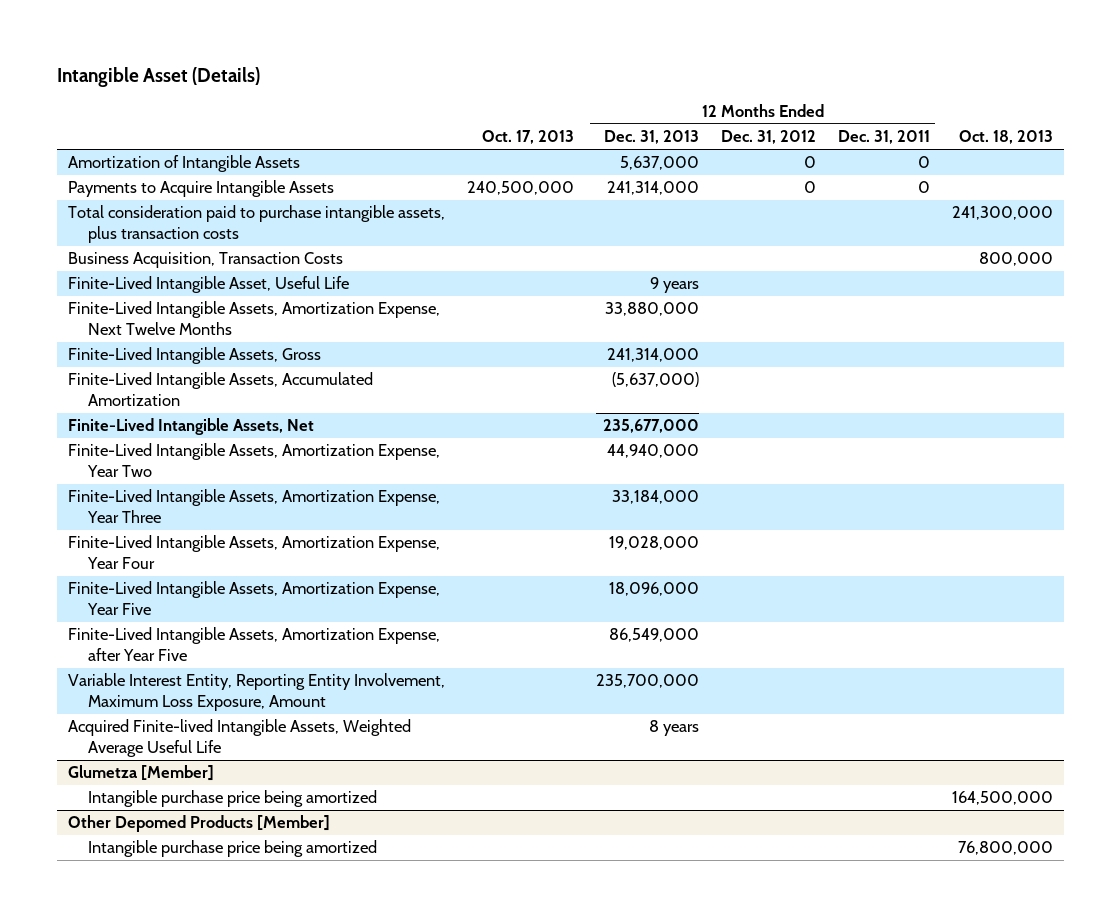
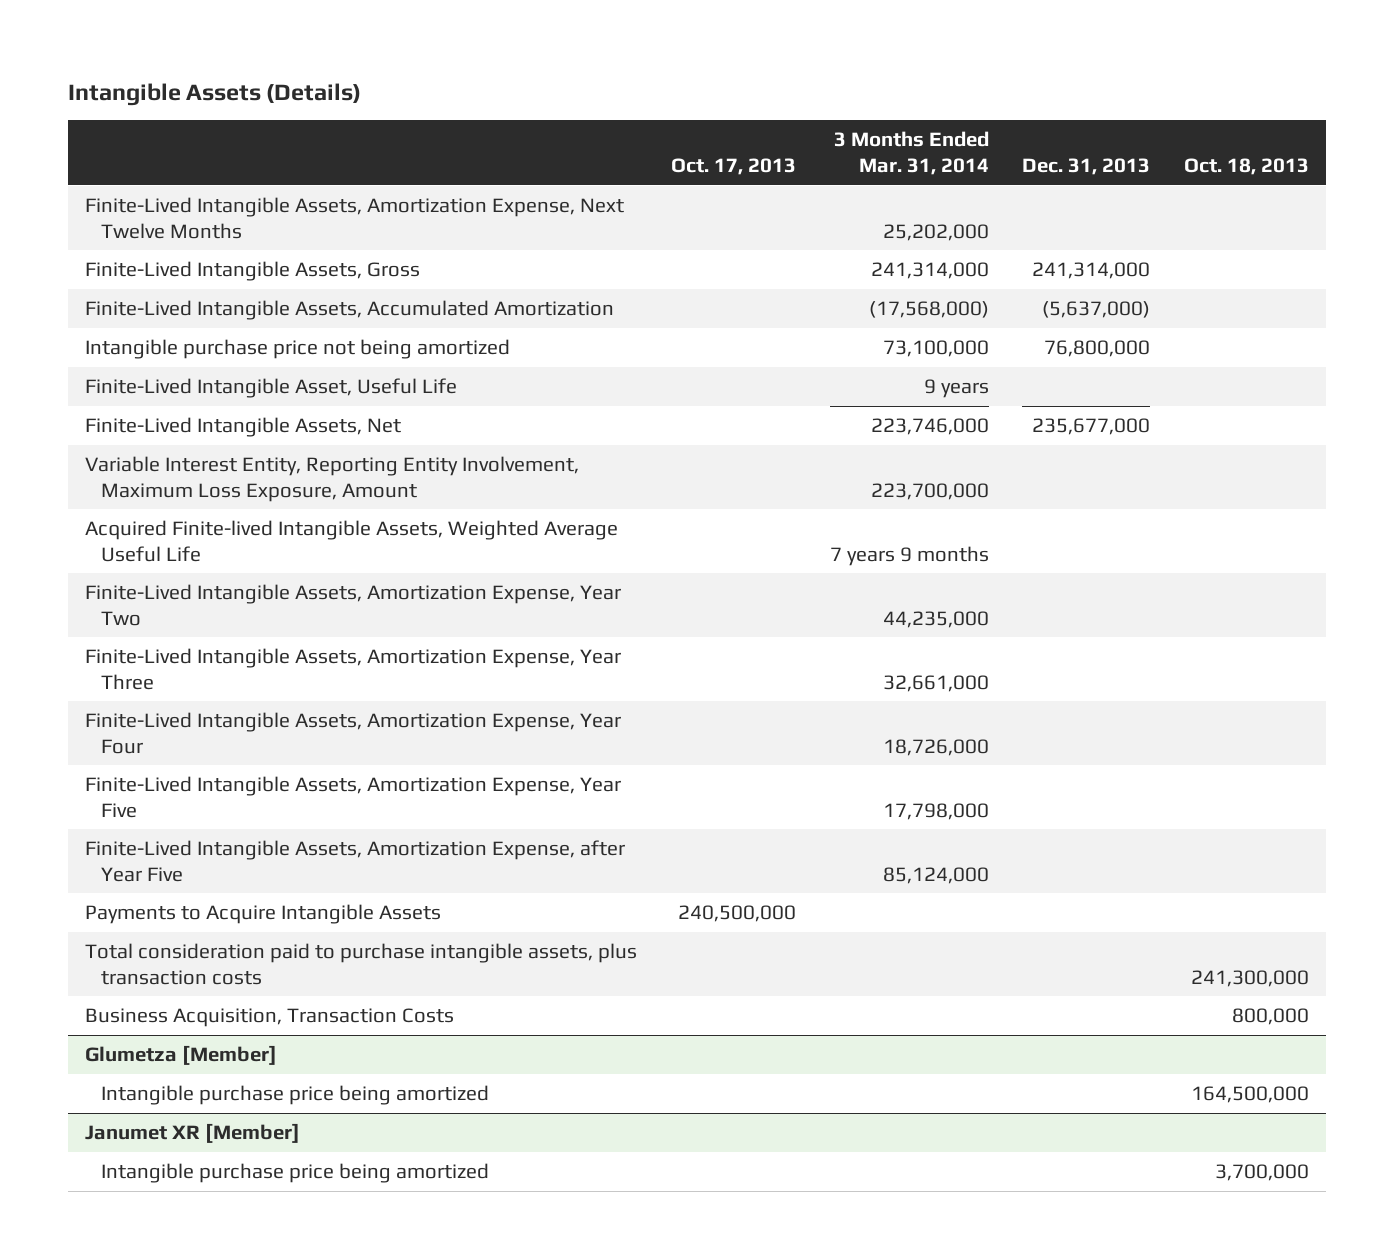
- Intangible Asset (Details)
+ Intangible Assets (Details)
- | Oct. 17, 2013 | 12 Months Ended Dec. 31, 2013 | 12 Months Ended Dec. 31, 2012 | 12 Months Ended Dec. 31, 2011 | Oct. 18, 2013
+ | Oct. 17, 2013 | 3 Months Ended Mar. 31, 2014 | Dec. 31, 2013 | Oct. 18, 2013
- Amortization of Intangible Assets | | 5,637,000 | 0 | 0 |
+ Intangible purchase price not being amortized | | 73,100,000 | 76,800,000 |
moved down: Finite-Lived Intangible Asset, Useful Life | | 9 years | |
moved up: Variable Interest Entity, Reporting Entity Involvement, Maximum Loss Exposure, Amount | | 223,700,000 | |
moved up: Acquired Finite-lived Intangible Assets, Weighted Average Useful Life | | 7 years 9 months | |
moved down: Payments to Acquire Intangible Assets | 240,500,000 | | |
moved down: Total consideration paid to purchase intangible assets, plus transaction costs | | | | 241,300,000
moved down: Business Acquisition, Transaction Costs | | | | 800,000
- Other Depomed Products [Member]
- Intangible purchase price being amortized | | | | | 76,800,000
+ Janumet XR [Member]
+ Intangible purchase price being amortized | | | | 3,700,000

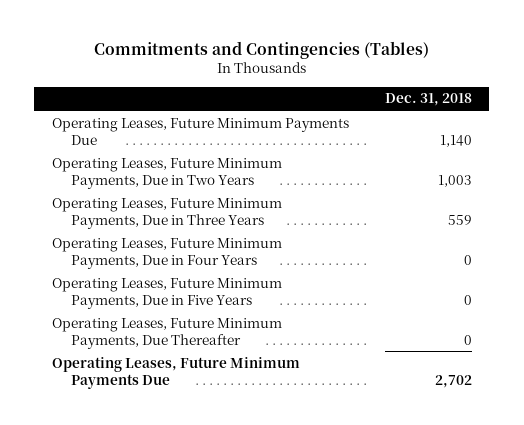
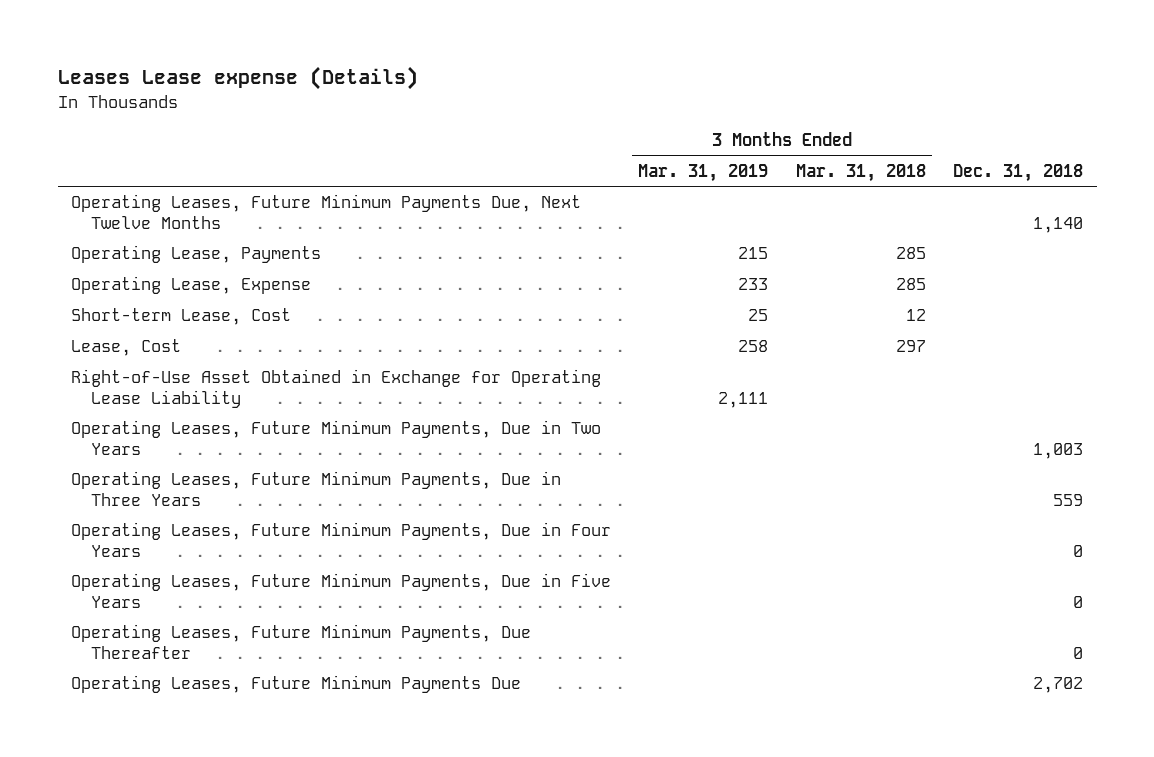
- Commitments and Contingencies (Tables)
+ Leases Lease expense (Details)
- | Dec. 31, 2018
+ | 3 Months Ended Mar. 31, 2019 | 3 Months Ended Mar. 31, 2018 | Dec. 31, 2018
- Operating Leases, Future Minimum Payments Due | 1,140
+ Operating Leases, Future Minimum Payments Due, Next Twelve Months | | | 1,140
+ Operating Lease, Payments | 215 | 285 |
+ Operating Lease, Expense | 233 | 285 |
+ Short-term Lease, Cost | 25 | 12 |
+ Lease, Cost | 258 | 297 |
+ Right-of-Use Asset Obtained in Exchange for Operating Lease Liability | 2,111 | |

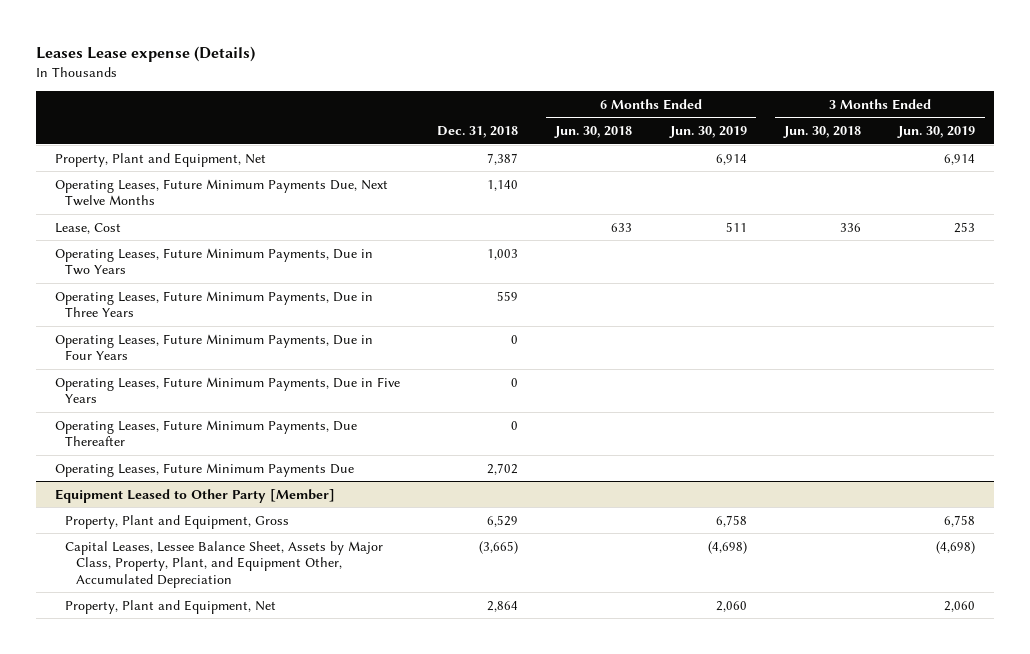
- | 3 Months Ended Mar. 31, 2019 | 3 Months Ended Mar. 31, 2018 | Dec. 31, 2018
+ | Dec. 31, 2018 | 6 Months Ended Jun. 30, 2018 | 6 Months Ended Jun. 30, 2019 | 3 Months Ended Jun. 30, 2018 | 3 Months Ended Jun. 30, 2019
+ Property, Plant and Equipment, Net | 7,387 | | 6,914 | | 6,914
- Operating Lease, Payments | 215 | 285 |
- Operating Lease, Expense | 233 | 285 |
- Short-term Lease, Cost | 25 | 12 |
- Right-of-Use Asset Obtained in Exchange for Operating Lease Liability | 2,111 | |
+ Equipment Leased to Other Party [Member]
+ Property, Plant and Equipment, Gross | 6,529 | | 6,758 | | 6,758
+ Capital Leases, Lessee Balance Sheet, Assets by Major Class, Property, Plant, and Equipment Other, Accumulated Depreciation | (3,665) | | (4,698) | | (4,698)
+ Property, Plant and Equipment, Net | 2,864 | | 2,060 | | 2,060

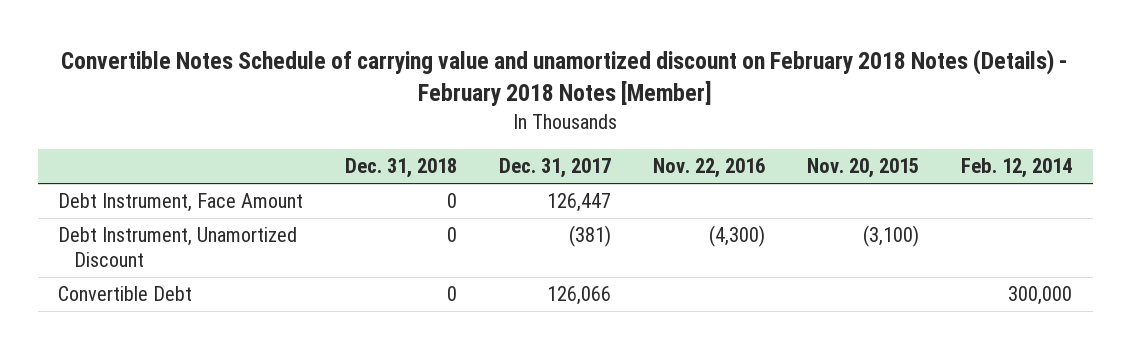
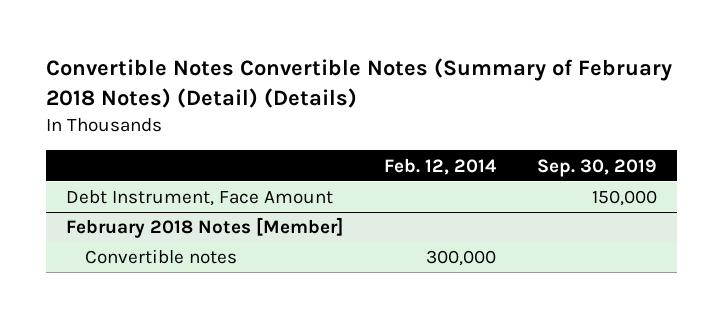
- Convertible Notes Schedule of carrying value and unamortized discount on February 2018 Notes (Details) - February 2018 Notes [Member]
+ Convertible Notes Convertible Notes (Summary of February 2018 Notes) (Detail) (Details)
- | Dec. 31, 2018 | Dec. 31, 2017 | Nov. 22, 2016 | Nov. 20, 2015 | Feb. 12, 2014
+ | Feb. 12, 2014 | Sep. 30, 2019
- Debt Instrument, Unamortized Discount | 0 | (381) | (4,300) | (3,100) |
- Convertible Debt | 0 | 126,066 | | | 300,000
+ February 2018 Notes [Member]
+ Convertible notes | 300,000 |

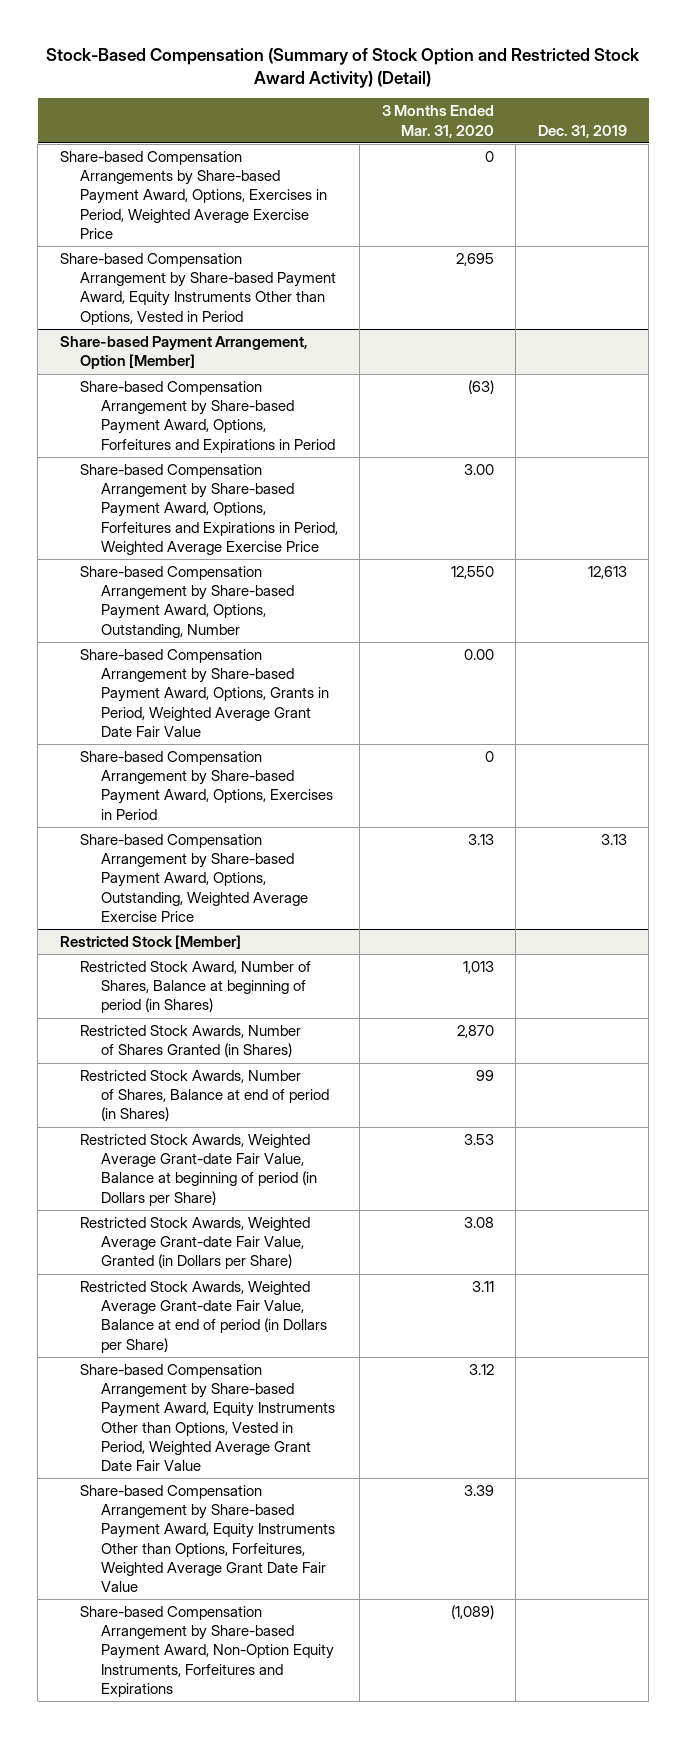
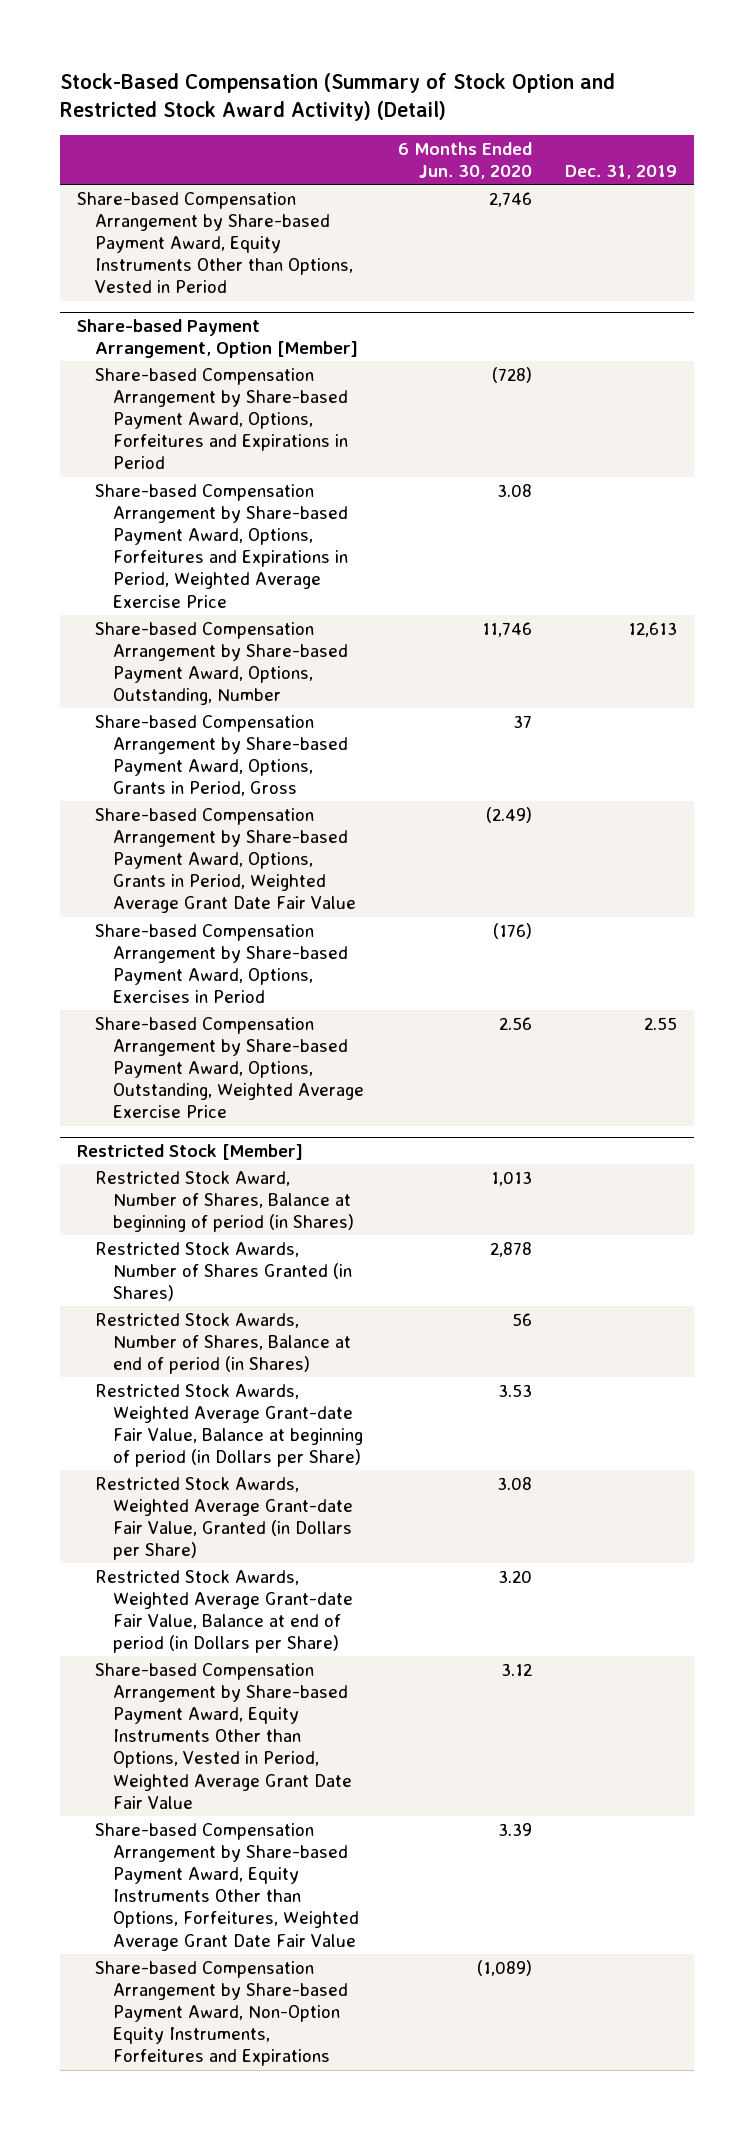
- | 3 Months Ended Mar. 31, 2020 | Dec. 31, 2019
+ | 6 Months Ended Jun. 30, 2020 | Dec. 31, 2019
- Share-based Compensation Arrangements by Share-based Payment Award, Options, Exercises in Period, Weighted Average Exercise Price | 0 |
@ Share-based Payment Arrangement, Option [Member]
+ Share-based Compensation Arrangement by Share-based Payment Award, Options, Grants in Period, Gross | 37 |
- Share-based Compensation Arrangement by Share-based Payment Award, Options, Outstanding, Weighted Average Exercise Price | 3.13 | 3.13
+ Share-based Compensation Arrangement by Share-based Payment Award, Options, Outstanding, Weighted Average Exercise Price | 2.56 | 2.55

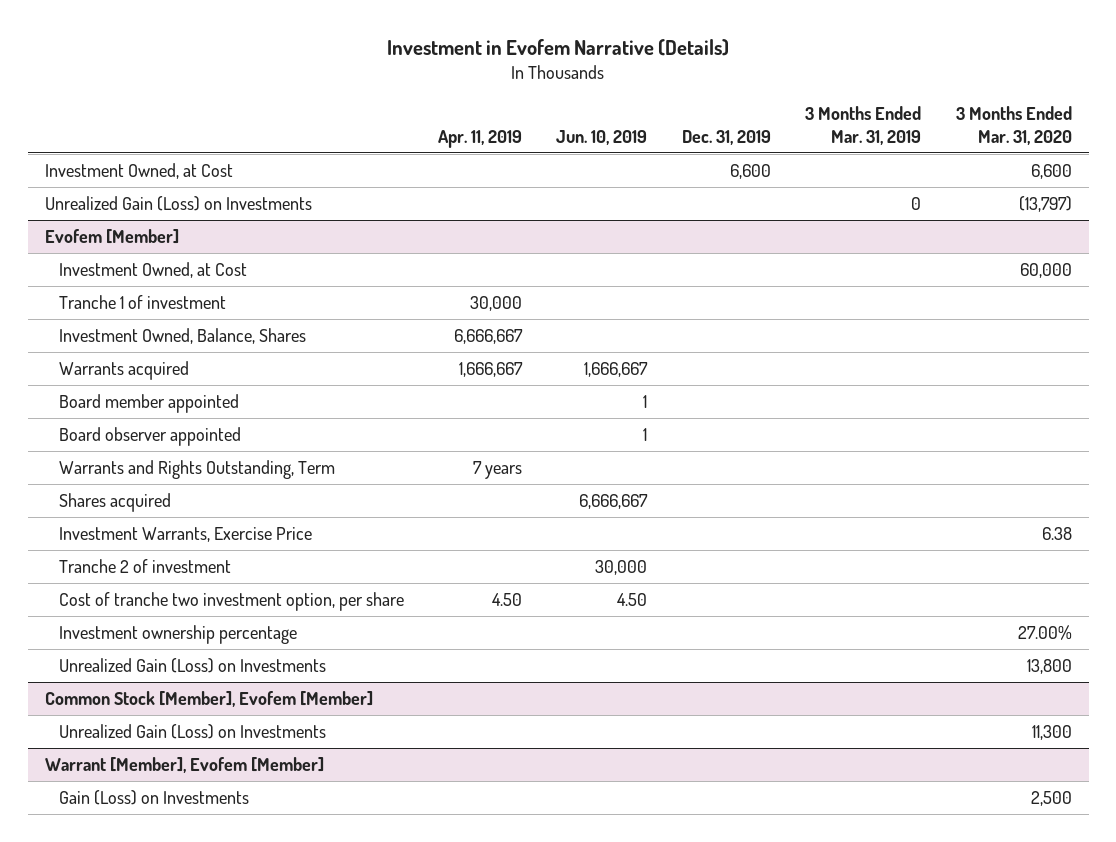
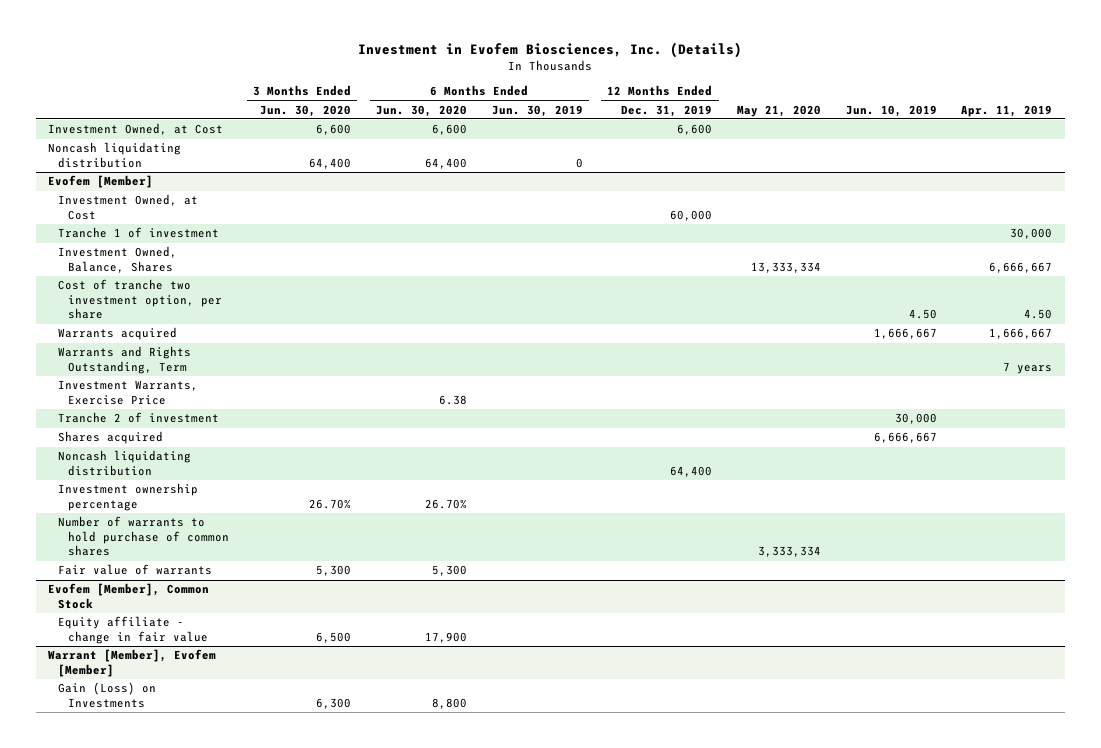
- Investment in Evofem Narrative (Details)
+ Investment in Evofem Biosciences, Inc. (Details)
- | Apr. 11, 2019 | Jun. 10, 2019 | Dec. 31, 2019 | 3 Months Ended Mar. 31, 2019 | 3 Months Ended Mar. 31, 2020
+ | 3 Months Ended Jun. 30, 2020 | 6 Months Ended Jun. 30, 2020 | 6 Months Ended Jun. 30, 2019 | 12 Months Ended Dec. 31, 2019 | May 21, 2020 | Jun. 10, 2019 | Apr. 11, 2019
- Unrealized Gain (Loss) on Investments | | | | 0 | (13,797)
+ Noncash liquidating distribution | 64,400 | 64,400 | 0 | | | |
@ Evofem [Member]
moved up: Cost of tranche two investment option, per share | | | | | | 4.50 | 4.50
- Board member appointed | | 1 | | |
- Board observer appointed | | 1 | | |
moved down: Shares acquired | | | | | | 6,666,667 |
+ Noncash liquidating distribution | | | | 64,400 | | |
- Unrealized Gain (Loss) on Investments | | | | | 13,800
- Common Stock [Member], Evofem [Member]
- Unrealized Gain (Loss) on Investments | | | | | 11,300
@ Evofem [Member]
+ Number of warrants to hold purchase of common shares | | | | | 3,333,334 | |
+ Fair value of warrants | 5,300 | 5,300 | | | | |
+ Evofem [Member], Common Stock
+ Equity affiliate - change in fair value | 6,500 | 17,900 | | | | |

